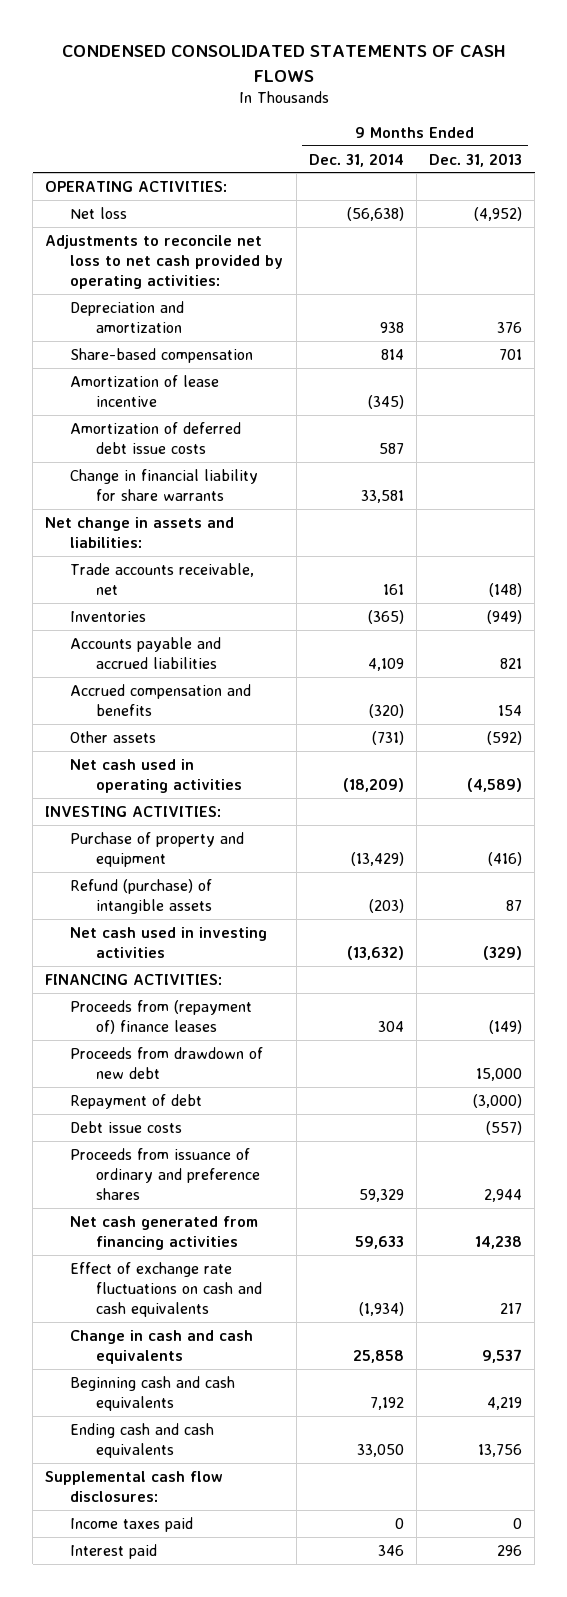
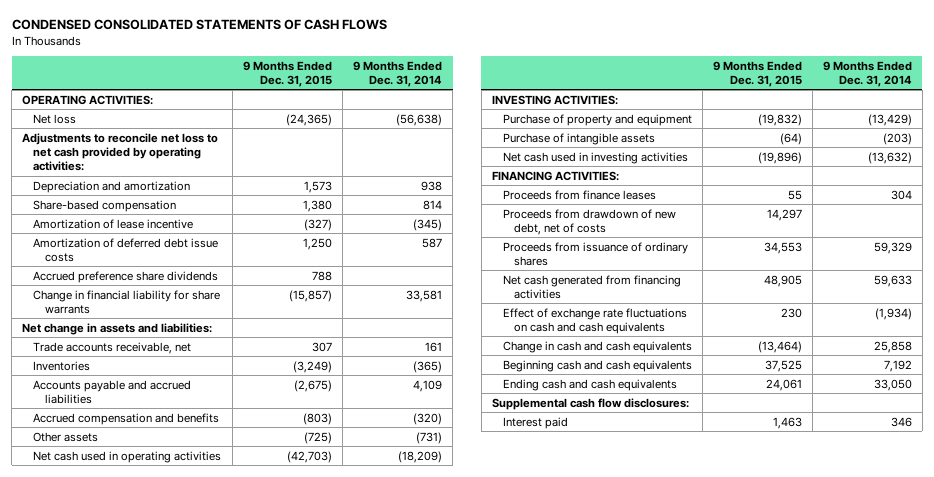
- | 9 Months Ended Dec. 31, 2014 | 9 Months Ended Dec. 31, 2013
+ | 9 Months Ended Dec. 31, 2015 | 9 Months Ended Dec. 31, 2014
+ Accrued preference share dividends | 788 |
- Refund (purchase) of intangible assets | (203) | 87
+ Purchase of intangible assets | (64) | (203)
- Proceeds from (repayment of) finance leases | 304 | (149)
- Proceeds from drawdown of new debt | | 15,000
- Repayment of debt | | (3,000)
- Debt issue costs | | (557)
- Proceeds from issuance of ordinary and preference shares | 59,329 | 2,944
+ Proceeds from finance leases | 55 | 304
+ Proceeds from drawdown of new debt, net of costs | 14,297 |
+ Proceeds from issuance of ordinary shares | 34,553 | 59,329
- Income taxes paid | 0 | 0

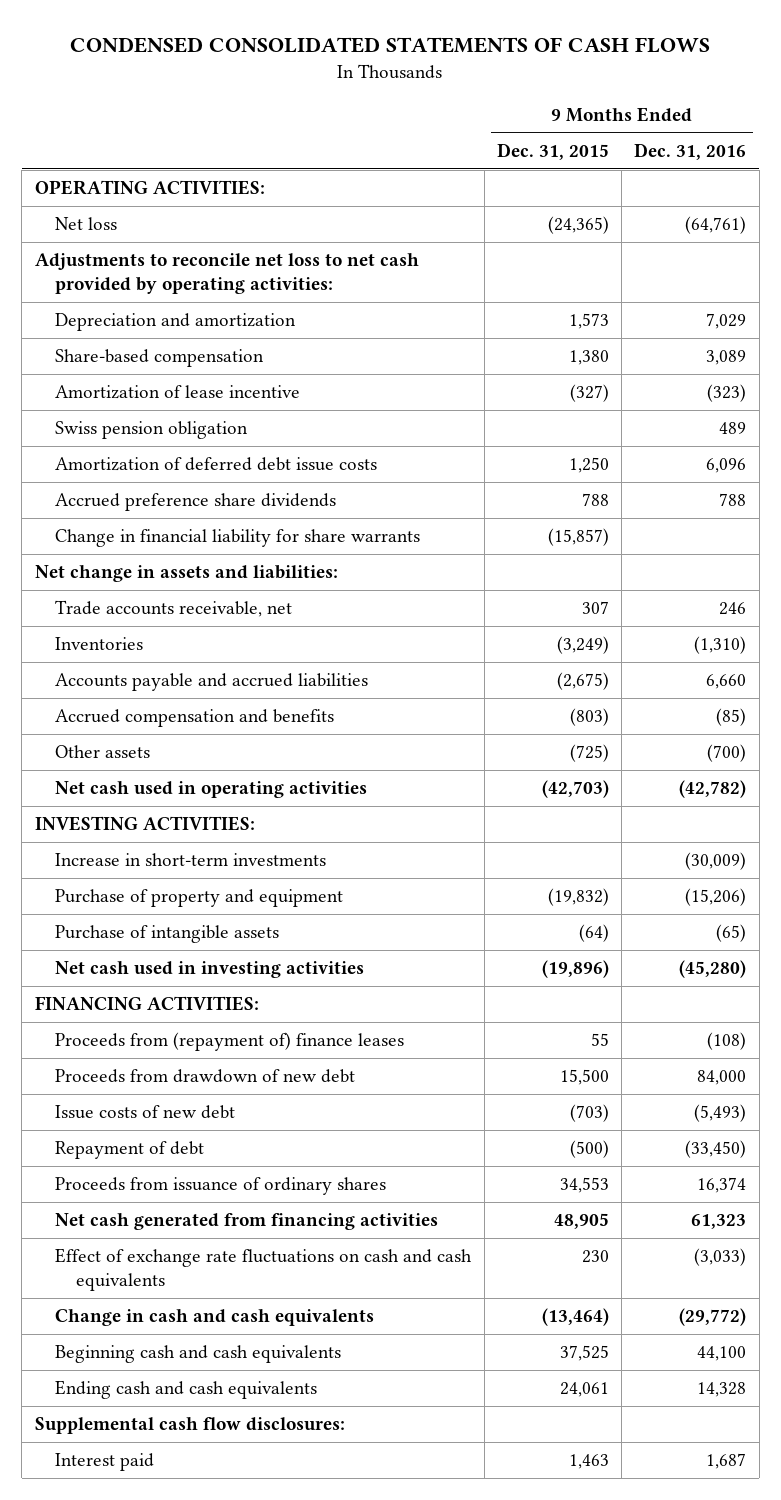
- | 9 Months Ended Dec. 31, 2015 | 9 Months Ended Dec. 31, 2014
+ | 9 Months Ended Dec. 31, 2015 | 9 Months Ended Dec. 31, 2016
+ Swiss pension obligation | | 489
+ Increase in short-term investments | | (30,009)
- Proceeds from finance leases | 55 | 304
- Proceeds from drawdown of new debt, net of costs | 14,297 |
+ Proceeds from (repayment of) finance leases | 55 | (108)
+ Proceeds from drawdown of new debt | 15,500 | 84,000
+ Issue costs of new debt | (703) | (5,493)
+ Repayment of debt | (500) | (33,450)

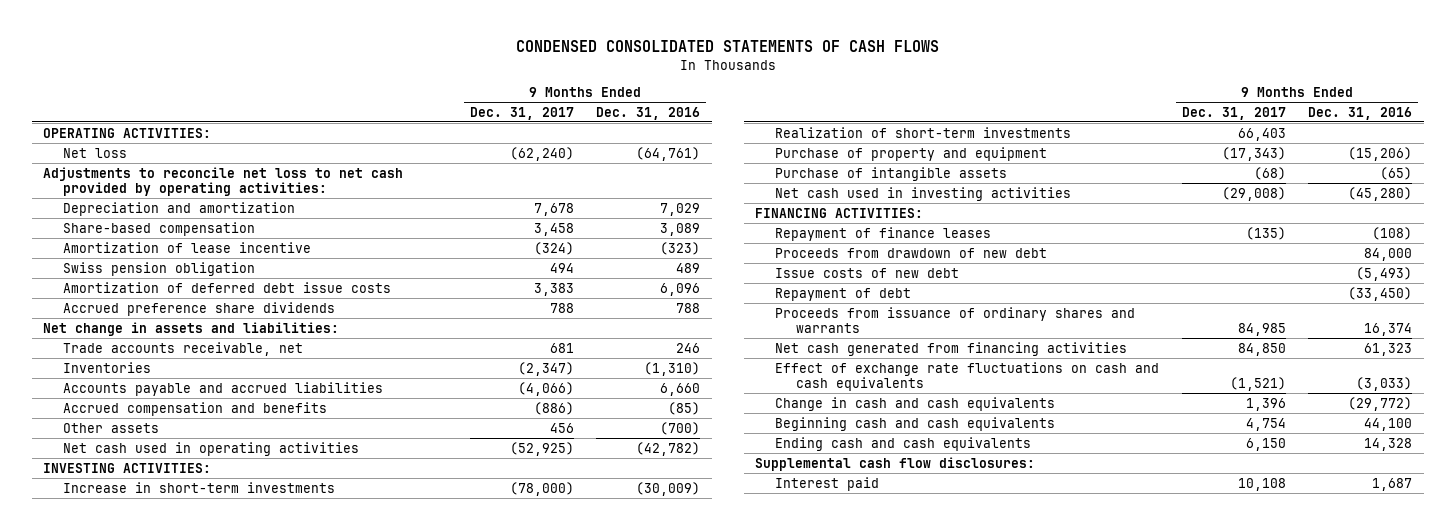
- | 9 Months Ended Dec. 31, 2015 | 9 Months Ended Dec. 31, 2016
+ | 9 Months Ended Dec. 31, 2017 | 9 Months Ended Dec. 31, 2016
- Change in financial liability for share warrants | (15,857) |
+ Realization of short-term investments | 66,403 |
- Proceeds from (repayment of) finance leases | 55 | (108)
+ Repayment of finance leases | (135) | (108)
- Proceeds from issuance of ordinary shares | 34,553 | 16,374
+ Proceeds from issuance of ordinary shares and warrants | 84,985 | 16,374

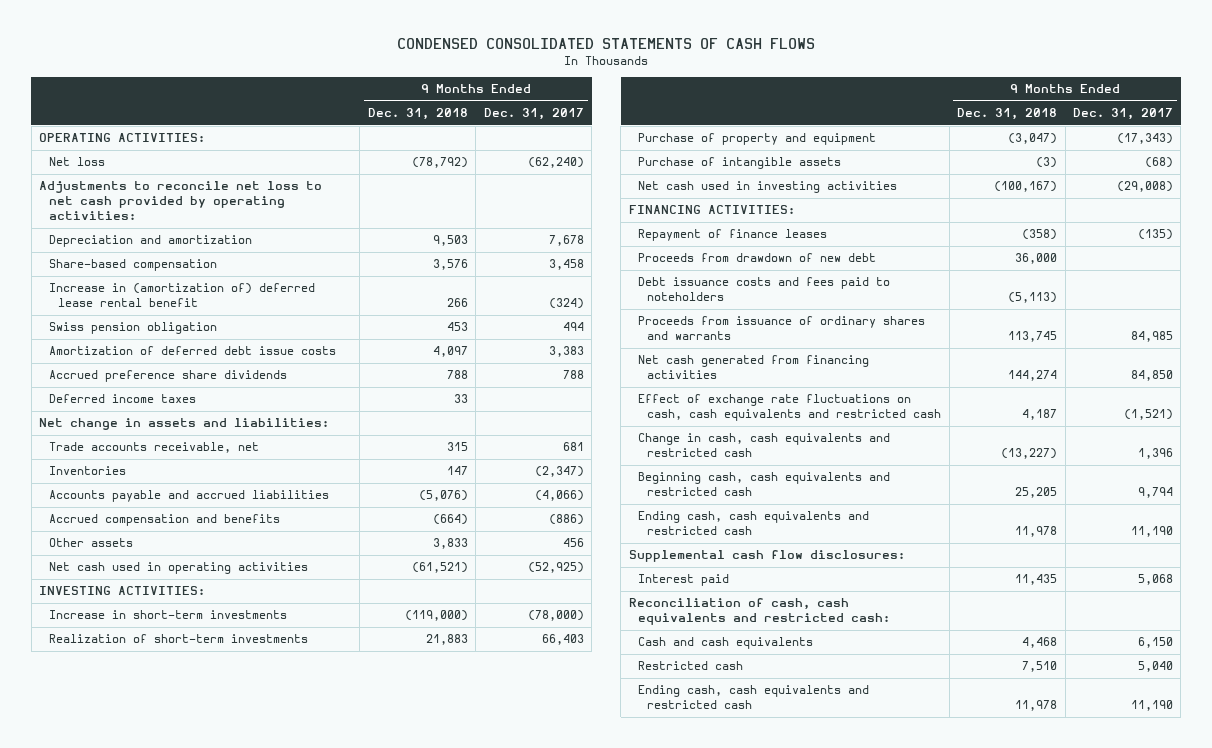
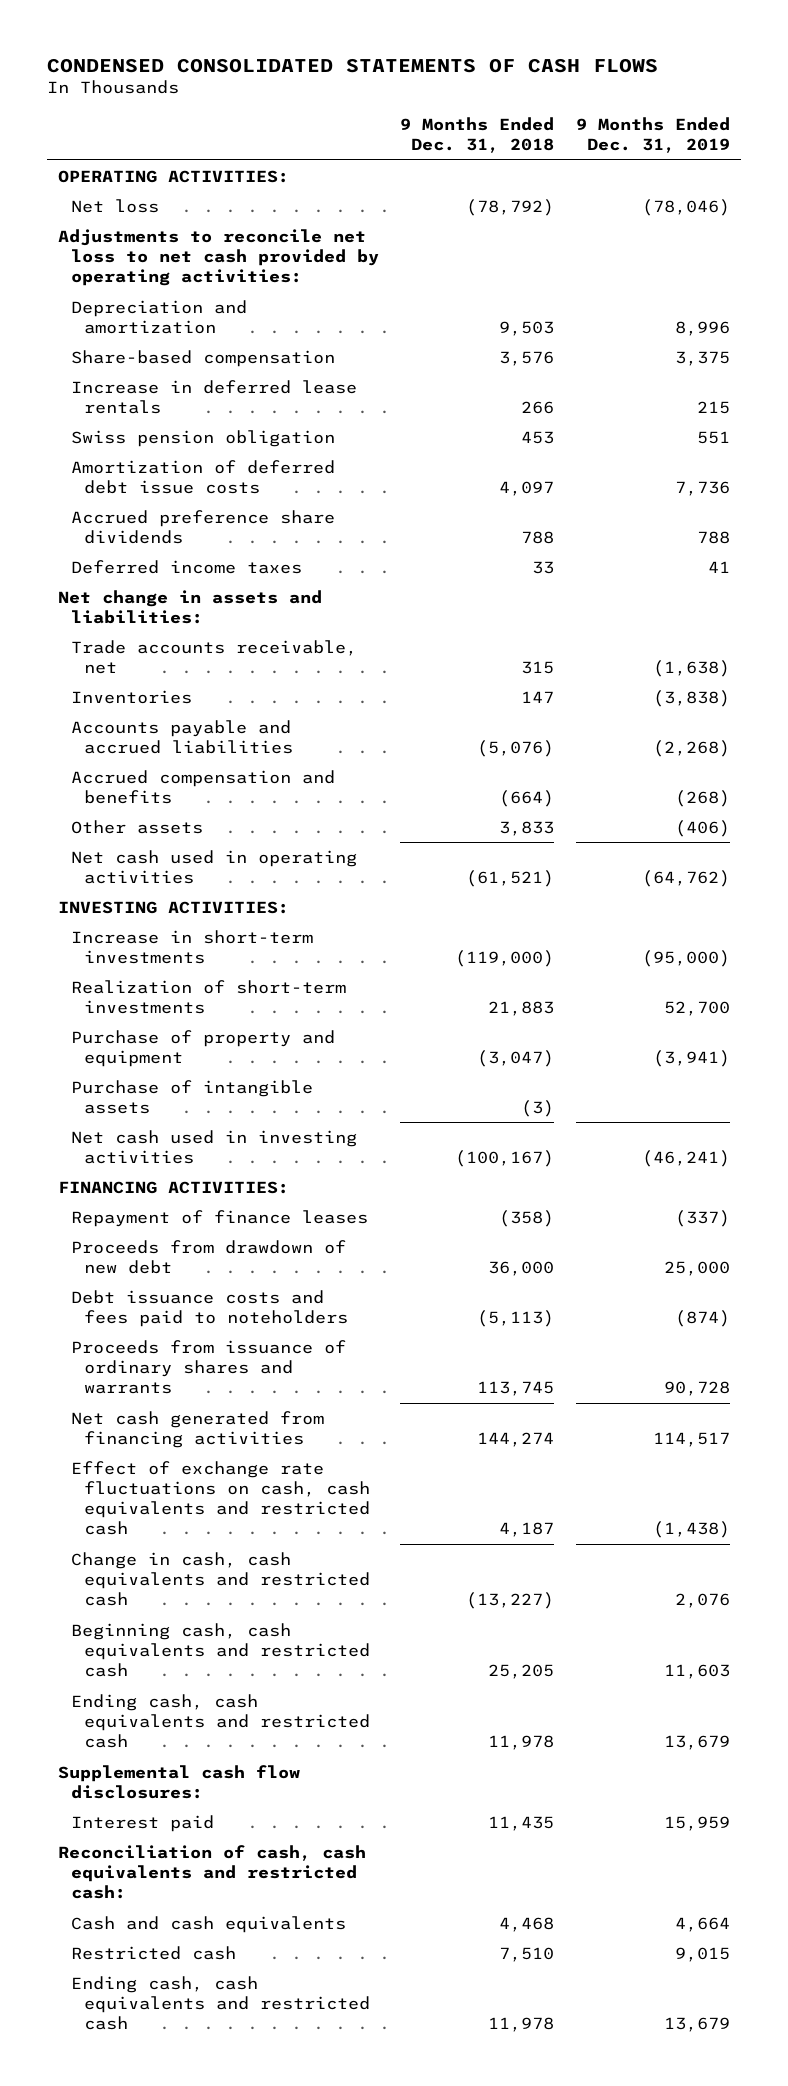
- | 9 Months Ended Dec. 31, 2018 | 9 Months Ended Dec. 31, 2017
+ | 9 Months Ended Dec. 31, 2018 | 9 Months Ended Dec. 31, 2019
- Increase in (amortization of) deferred lease rental benefit | 266 | (324)
+ Increase in deferred lease rentals | 266 | 215

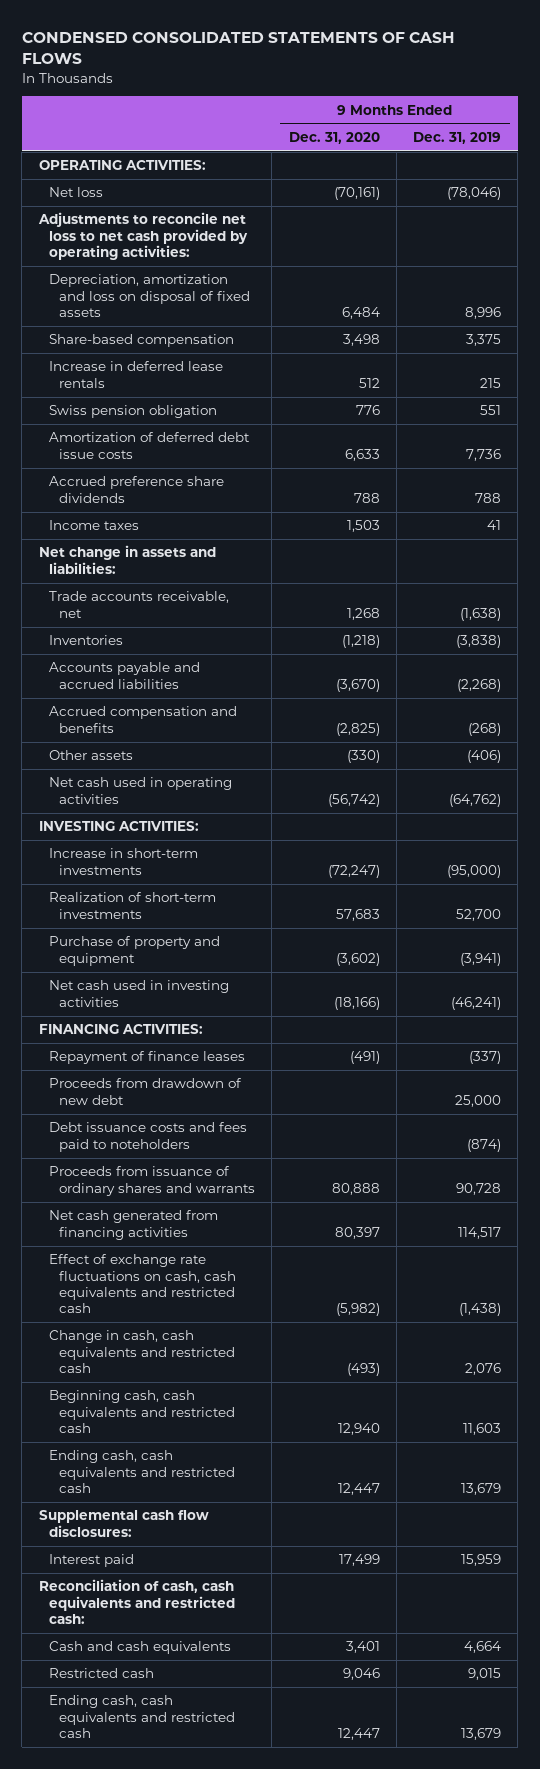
- | 9 Months Ended Dec. 31, 2018 | 9 Months Ended Dec. 31, 2019
+ | 9 Months Ended Dec. 31, 2020 | 9 Months Ended Dec. 31, 2019
- Depreciation and amortization | 9,503 | 8,996
+ Depreciation, amortization and loss on disposal of fixed assets | 6,484 | 8,996
- Deferred income taxes | 33 | 41
+ Income taxes | 1,503 | 41
- Purchase of intangible assets | (3) |

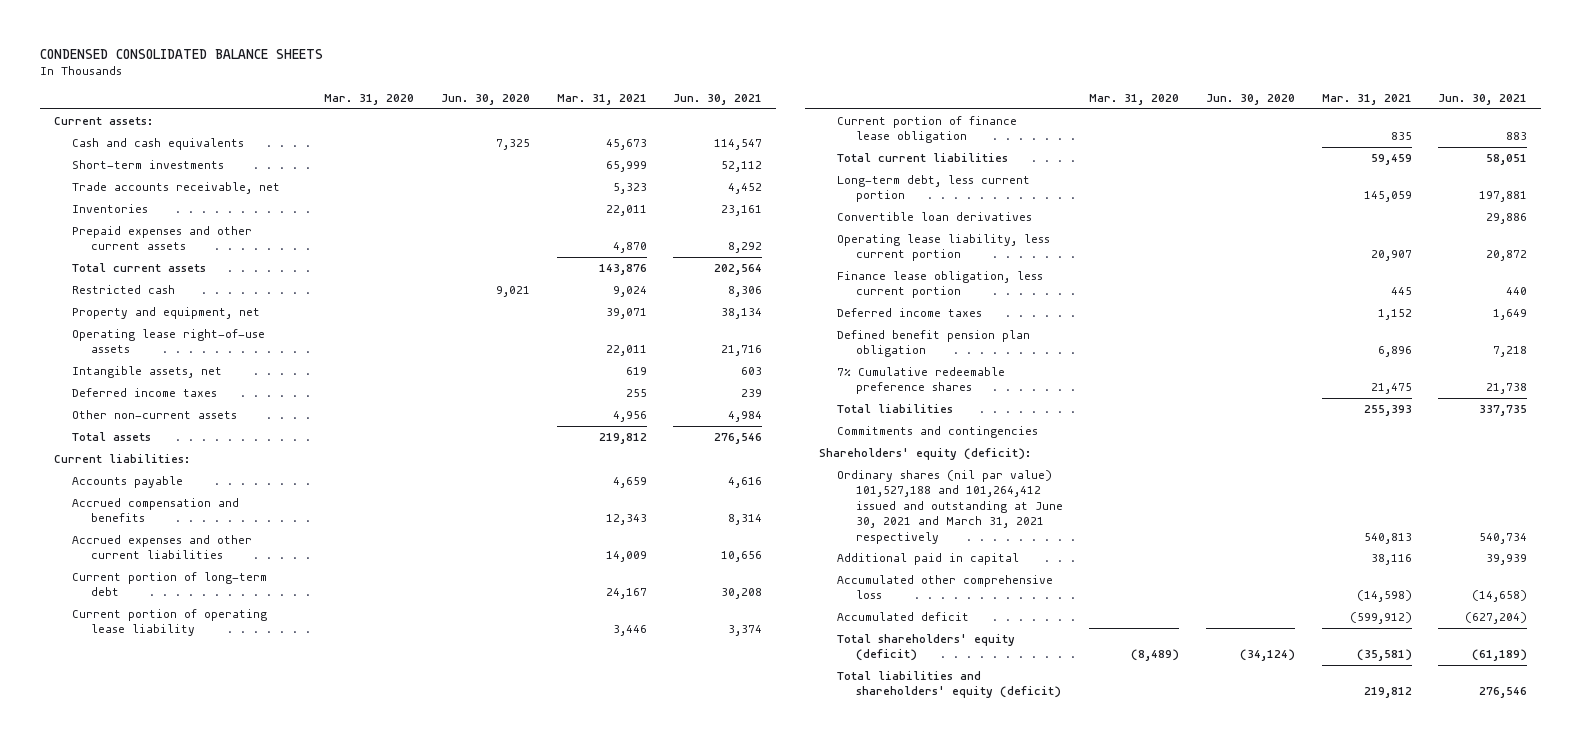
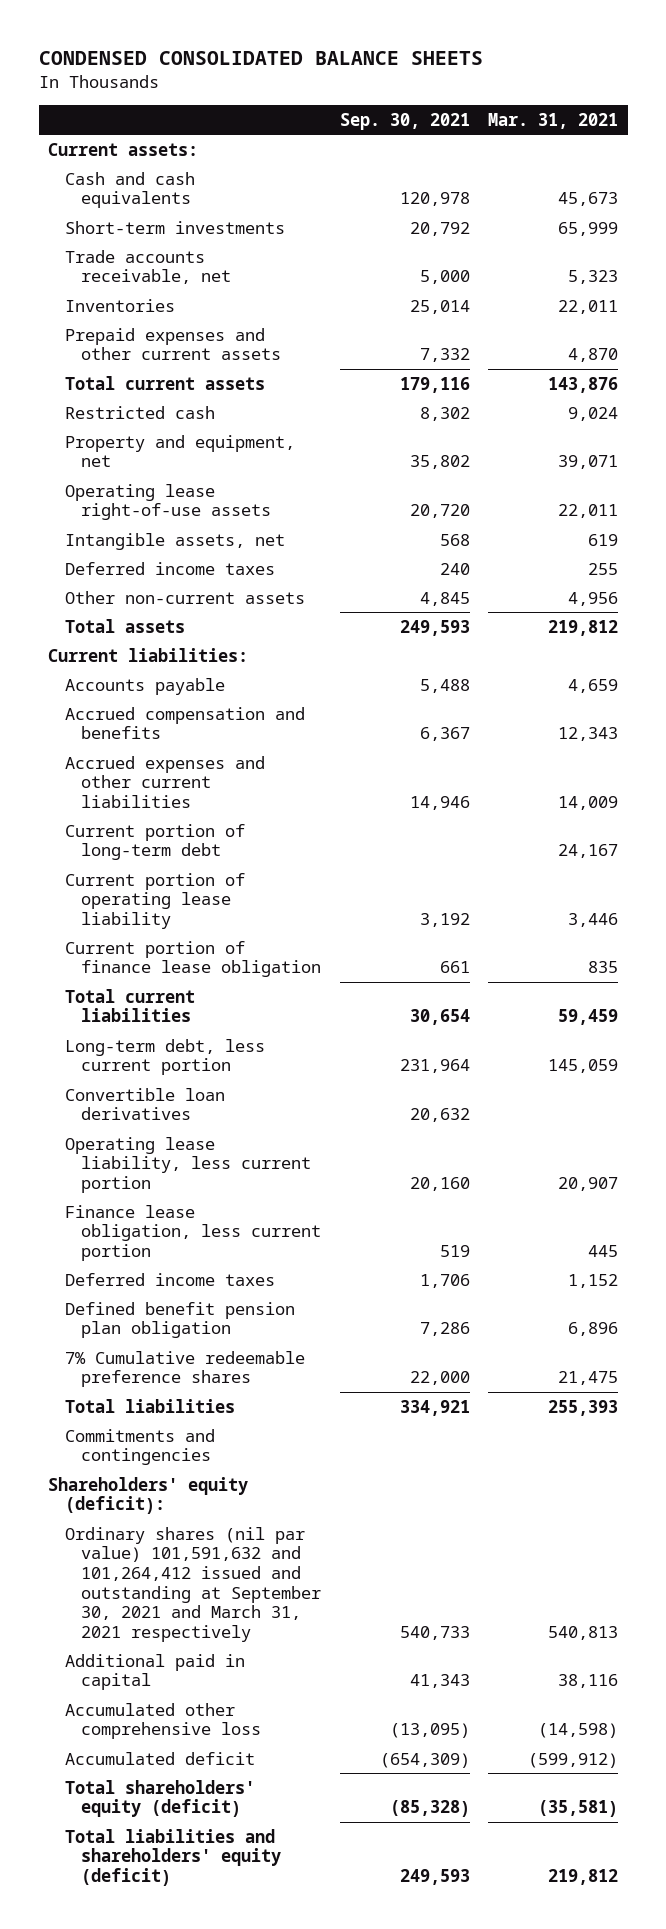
- | Mar. 31, 2020 | Jun. 30, 2020 | Mar. 31, 2021 | Jun. 30, 2021
+ | Sep. 30, 2021 | Mar. 31, 2021
- Ordinary shares (nil par value) 101,527,188 and 101,264,412 issued and outstanding at June 30, 2021 and March 31, 2021 respectively | | | 540,813 | 540,734
+ Ordinary shares (nil par value) 101,591,632 and 101,264,412 issued and outstanding at September 30, 2021 and March 31, 2021 respectively | 540,733 | 540,813

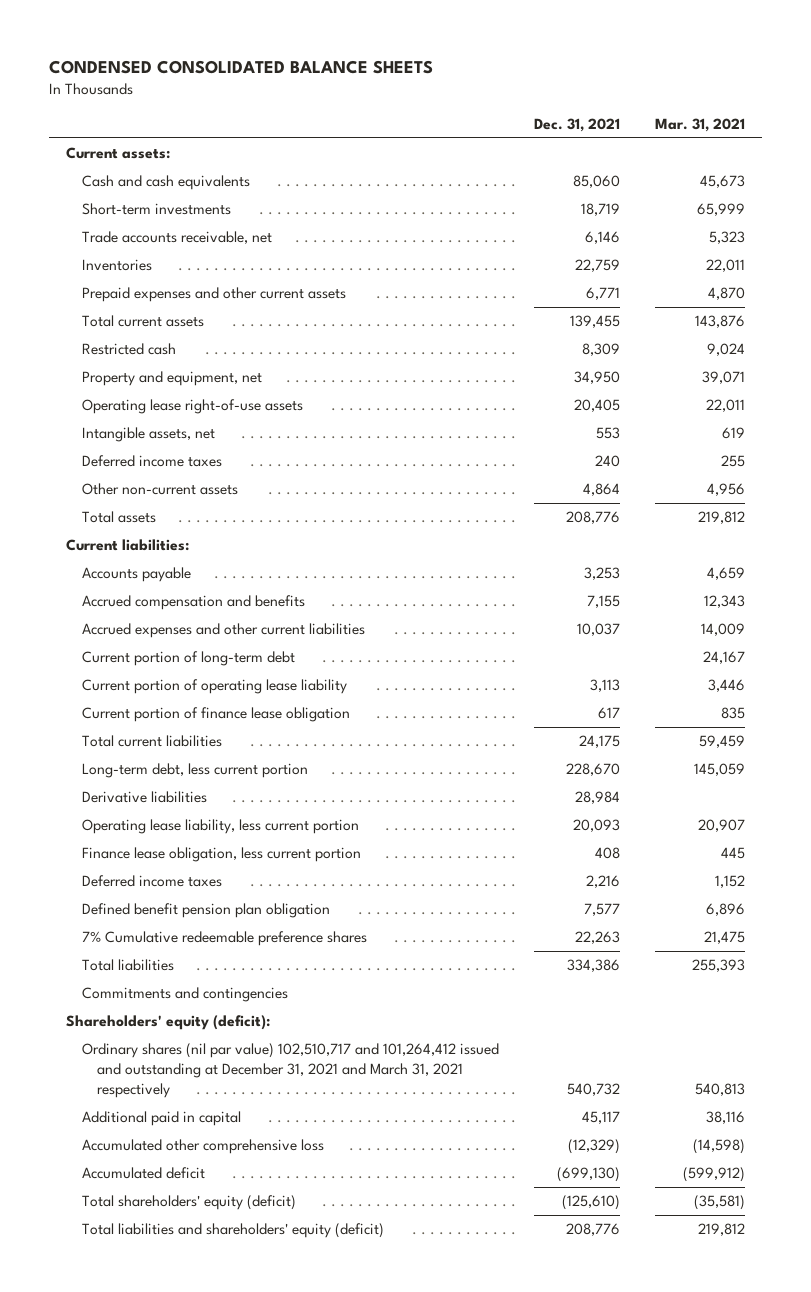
- | Sep. 30, 2021 | Mar. 31, 2021
+ | Dec. 31, 2021 | Mar. 31, 2021
- Convertible loan derivatives | 20,632 |
+ Derivative liabilities | 28,984 |
- Ordinary shares (nil par value) 101,591,632 and 101,264,412 issued and outstanding at September 30, 2021 and March 31, 2021 respectively | 540,733 | 540,813
+ Ordinary shares (nil par value) 102,510,717 and 101,264,412 issued and outstanding at December 31, 2021 and March 31, 2021 respectively | 540,732 | 540,813

